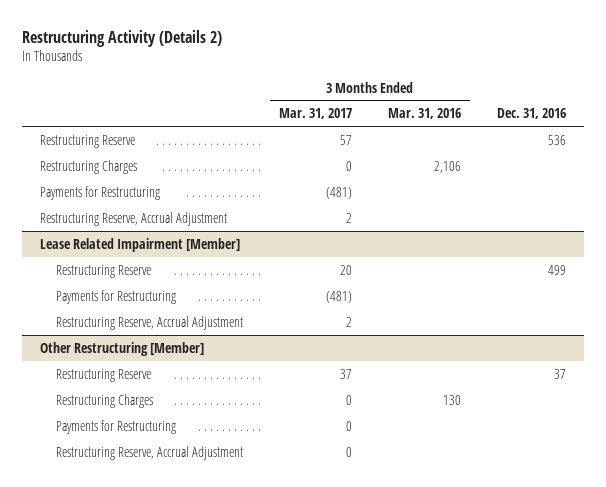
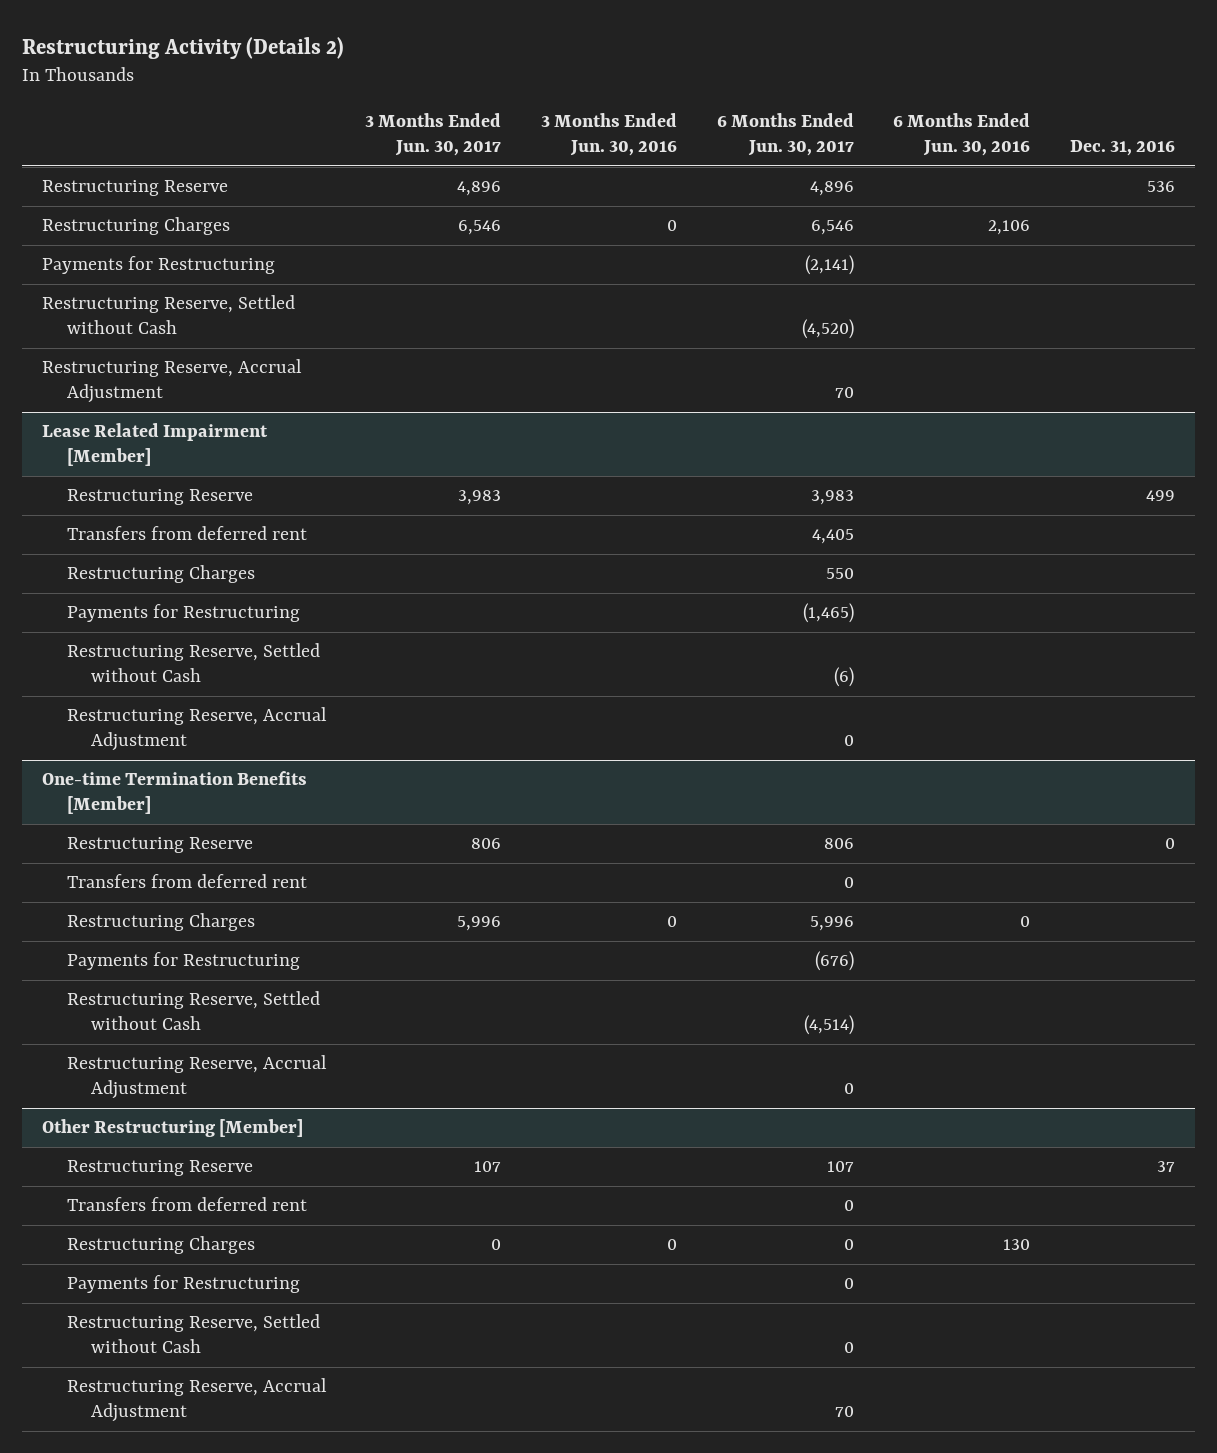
- | 3 Months Ended Mar. 31, 2017 | 3 Months Ended Mar. 31, 2016 | Dec. 31, 2016
+ | 3 Months Ended Jun. 30, 2017 | 3 Months Ended Jun. 30, 2016 | 6 Months Ended Jun. 30, 2017 | 6 Months Ended Jun. 30, 2016 | Dec. 31, 2016
+ Restructuring Reserve, Settled without Cash | | | (4,520) | |
@ Lease Related Impairment [Member]
+ Transfers from deferred rent | | | 4,405 | |
+ Restructuring Charges | | | 550 | |
+ Restructuring Reserve, Settled without Cash | | | (6) | |
+ One-time Termination Benefits [Member]
+ Restructuring Reserve | 806 | | 806 | | 0
+ Transfers from deferred rent | | | 0 | |
+ Restructuring Charges | 5,996 | 0 | 5,996 | 0 |
+ Payments for Restructuring | | | (676) | |
+ Restructuring Reserve, Settled without Cash | | | (4,514) | |
+ Restructuring Reserve, Accrual Adjustment | | | 0 | |
@ Other Restructuring [Member]
+ Transfers from deferred rent | | | 0 | |
+ Restructuring Reserve, Settled without Cash | | | 0 | |

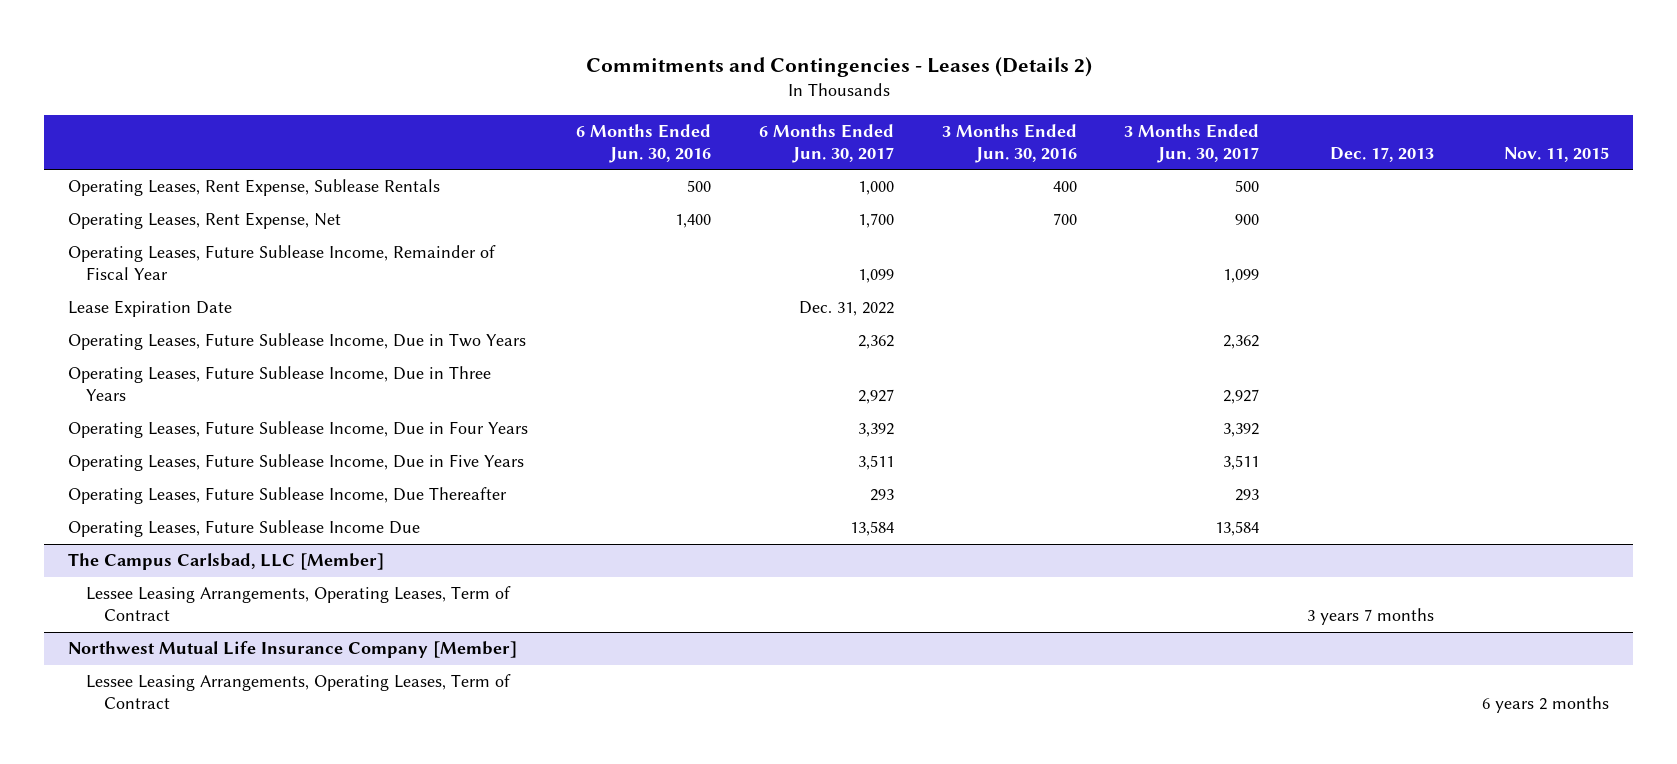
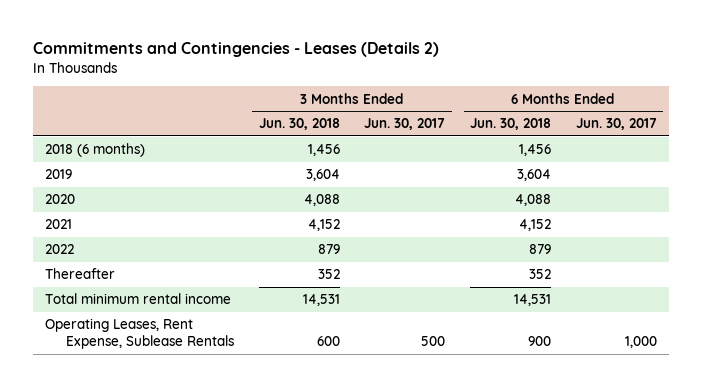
- | 6 Months Ended Jun. 30, 2016 | 6 Months Ended Jun. 30, 2017 | 3 Months Ended Jun. 30, 2016 | 3 Months Ended Jun. 30, 2017 | Dec. 17, 2013 | Nov. 11, 2015
+ | 3 Months Ended Jun. 30, 2018 | 3 Months Ended Jun. 30, 2017 | 6 Months Ended Jun. 30, 2018 | 6 Months Ended Jun. 30, 2017
+ 2018 (6 months) | 1,456 | | 1,456 |
+ 2019 | 3,604 | | 3,604 |
+ 2020 | 4,088 | | 4,088 |
+ 2021 | 4,152 | | 4,152 |
+ 2022 | 879 | | 879 |
+ Thereafter | 352 | | 352 |
+ Total minimum rental income | 14,531 | | 14,531 |
- Operating Leases, Rent Expense, Net | 1,400 | 1,700 | 700 | 900 | |
- Operating Leases, Future Sublease Income, Remainder of Fiscal Year | | 1,099 | | 1,099 | |
- Lease Expiration Date | | Dec. 31, 2022 | | | |
- Operating Leases, Future Sublease Income, Due in Two Years | | 2,362 | | 2,362 | |
- Operating Leases, Future Sublease Income, Due in Three Years | | 2,927 | | 2,927 | |
- Operating Leases, Future Sublease Income, Due in Four Years | | 3,392 | | 3,392 | |
- Operating Leases, Future Sublease Income, Due in Five Years | | 3,511 | | 3,511 | |
- Operating Leases, Future Sublease Income, Due Thereafter | | 293 | | 293 | |
- Operating Leases, Future Sublease Income Due | | 13,584 | | 13,584 | |
- The Campus Carlsbad, LLC [Member]
- Lessee Leasing Arrangements, Operating Leases, Term of Contract | | | | | 3 years 7 months |
- Northwest Mutual Life Insurance Company [Member]
- Lessee Leasing Arrangements, Operating Leases, Term of Contract | | | | | | 6 years 2 months

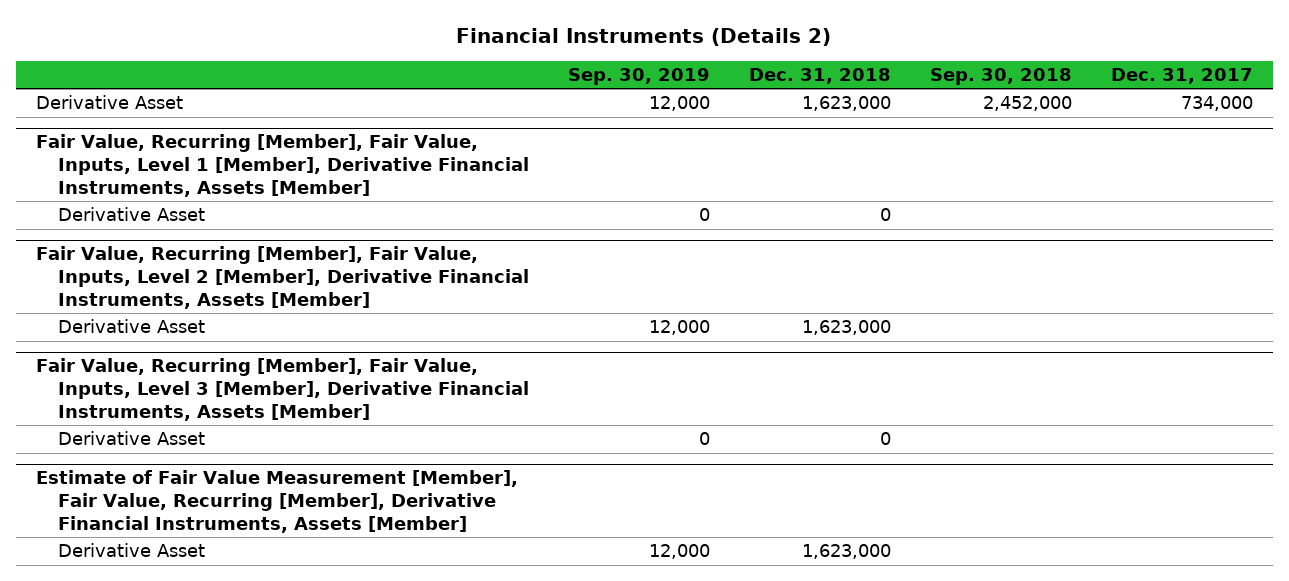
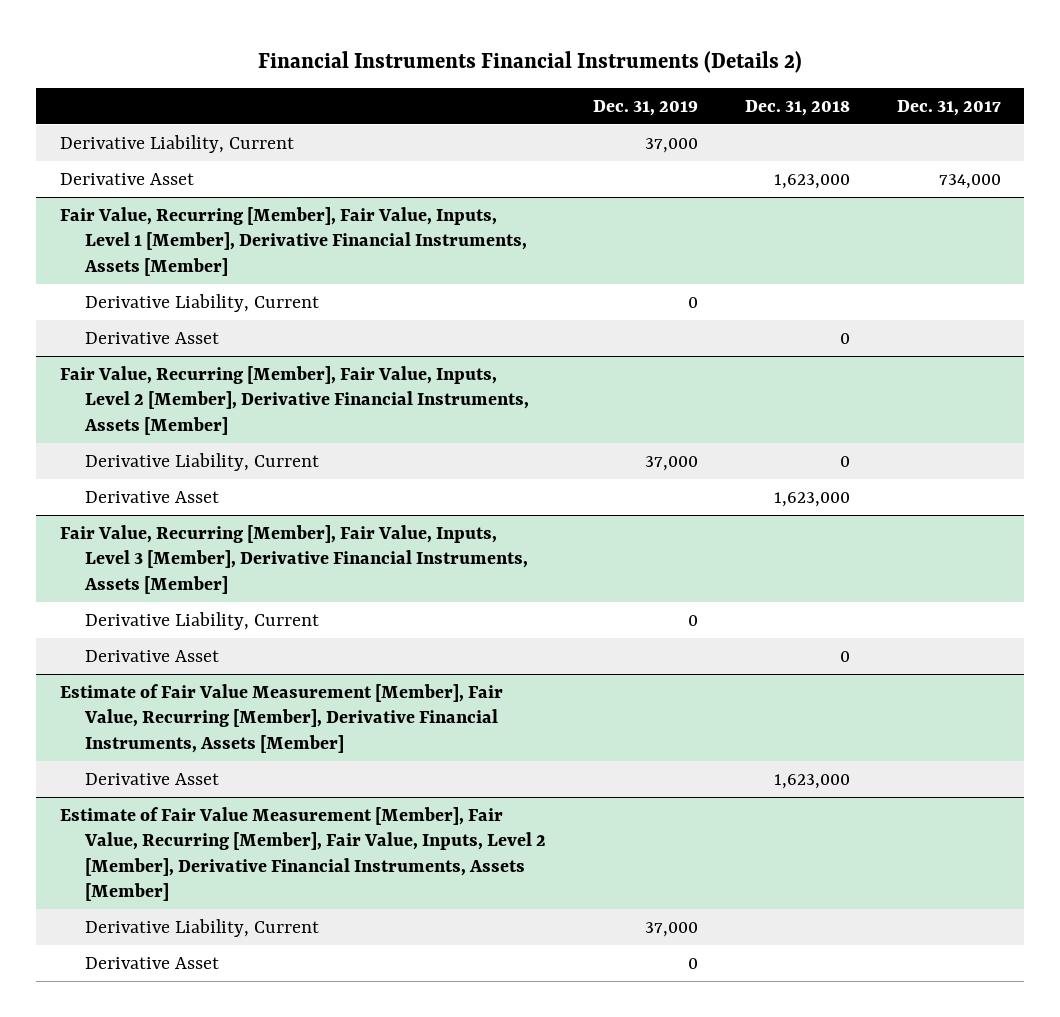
- Financial Instruments (Details 2)
+ Financial Instruments Financial Instruments (Details 2)
- | Sep. 30, 2019 | Dec. 31, 2018 | Sep. 30, 2018 | Dec. 31, 2017
+ | Dec. 31, 2019 | Dec. 31, 2018 | Dec. 31, 2017
+ Derivative Liability, Current | 37,000 | |
@ Fair Value, Recurring [Member], Fair Value, Inputs, Level 1 [Member], Derivative Financial Instruments, Assets [Member]
+ Derivative Liability, Current | 0 | |
@ Fair Value, Recurring [Member], Fair Value, Inputs, Level 2 [Member], Derivative Financial Instruments, Assets [Member]
+ Derivative Liability, Current | 37,000 | 0 |
@ Fair Value, Recurring [Member], Fair Value, Inputs, Level 3 [Member], Derivative Financial Instruments, Assets [Member]
+ Derivative Liability, Current | 0 | |
+ Estimate of Fair Value Measurement [Member], Fair Value, Recurring [Member], Fair Value, Inputs, Level 2 [Member], Derivative Financial Instruments, Assets [Member]
+ Derivative Liability, Current | 37,000 | |
+ Derivative Asset | 0 | |

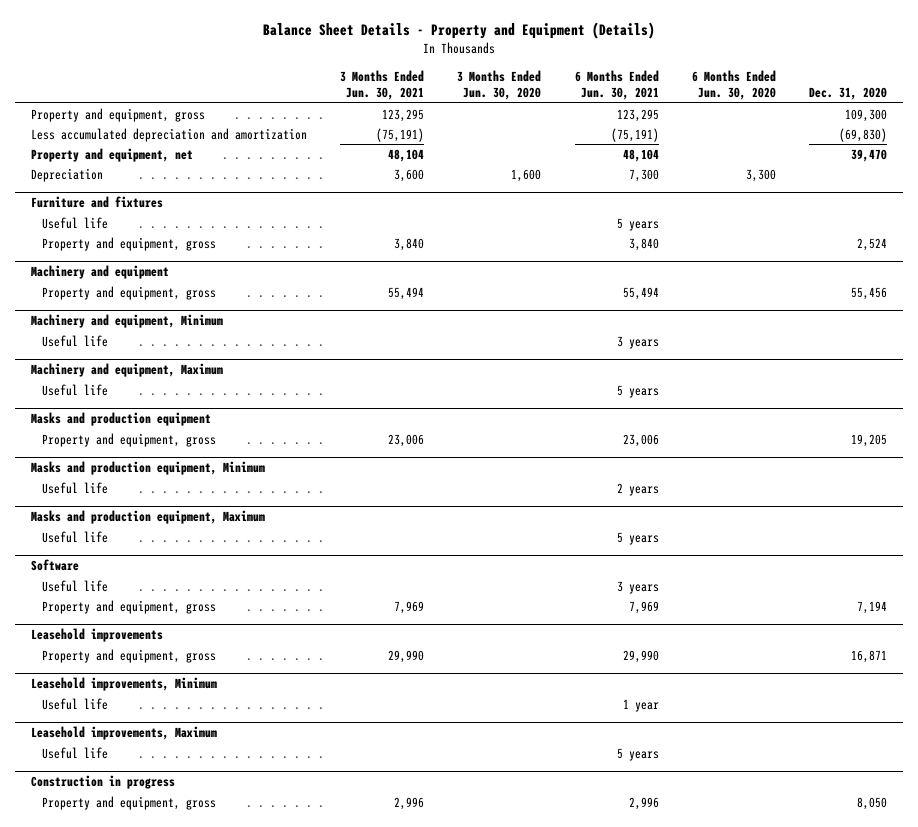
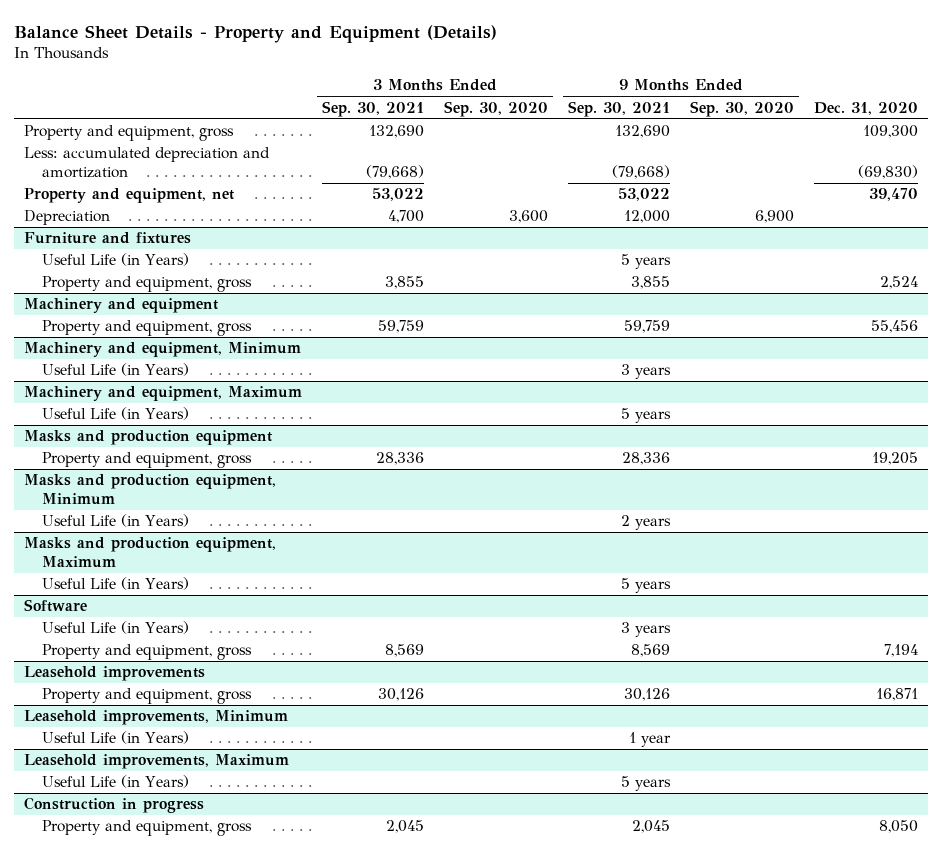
- | 3 Months Ended Jun. 30, 2021 | 3 Months Ended Jun. 30, 2020 | 6 Months Ended Jun. 30, 2021 | 6 Months Ended Jun. 30, 2020 | Dec. 31, 2020
+ | 3 Months Ended Sep. 30, 2021 | 3 Months Ended Sep. 30, 2020 | 9 Months Ended Sep. 30, 2021 | 9 Months Ended Sep. 30, 2020 | Dec. 31, 2020
- Less accumulated depreciation and amortization | (75,191) | | (75,191) | | (69,830)
+ Less: accumulated depreciation and amortization | (79,668) | | (79,668) | | (69,830)
@ Furniture and fixtures
- Useful life | | | 5 years | |
+ Useful Life (in Years) | | | 5 years | |
@ Machinery and equipment, Minimum
- Useful life | | | 3 years | |
+ Useful Life (in Years) | | | 3 years | |
@ Machinery and equipment, Maximum
- Useful life | | | 5 years | |
+ Useful Life (in Years) | | | 5 years | |
@ Masks and production equipment, Minimum
- Useful life | | | 2 years | |
+ Useful Life (in Years) | | | 2 years | |
@ Masks and production equipment, Maximum
- Useful life | | | 5 years | |
+ Useful Life (in Years) | | | 5 years | |
@ Software
- Useful life | | | 3 years | |
+ Useful Life (in Years) | | | 3 years | |
@ Leasehold improvements, Minimum
- Useful life | | | 1 year | |
+ Useful Life (in Years) | | | 1 year | |
@ Leasehold improvements, Maximum
- Useful life | | | 5 years | |
+ Useful Life (in Years) | | | 5 years | |

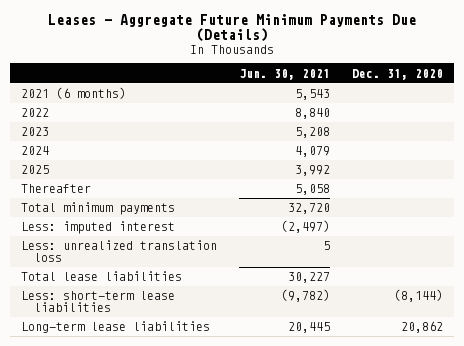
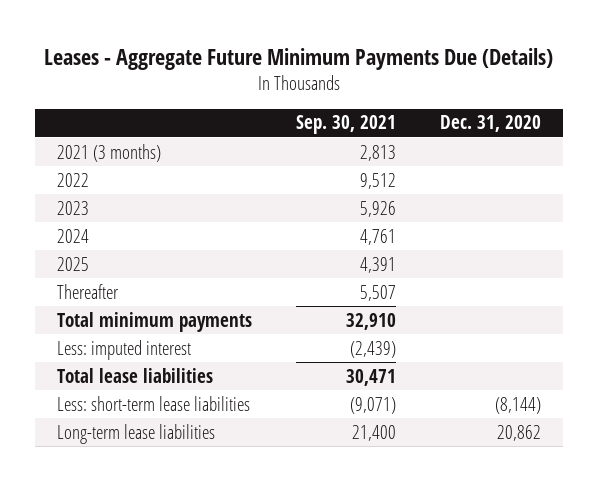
- | Jun. 30, 2021 | Dec. 31, 2020
+ | Sep. 30, 2021 | Dec. 31, 2020
- 2021 (6 months) | 5,543 |
+ 2021 (3 months) | 2,813 |
- Less: unrealized translation loss | 5 |

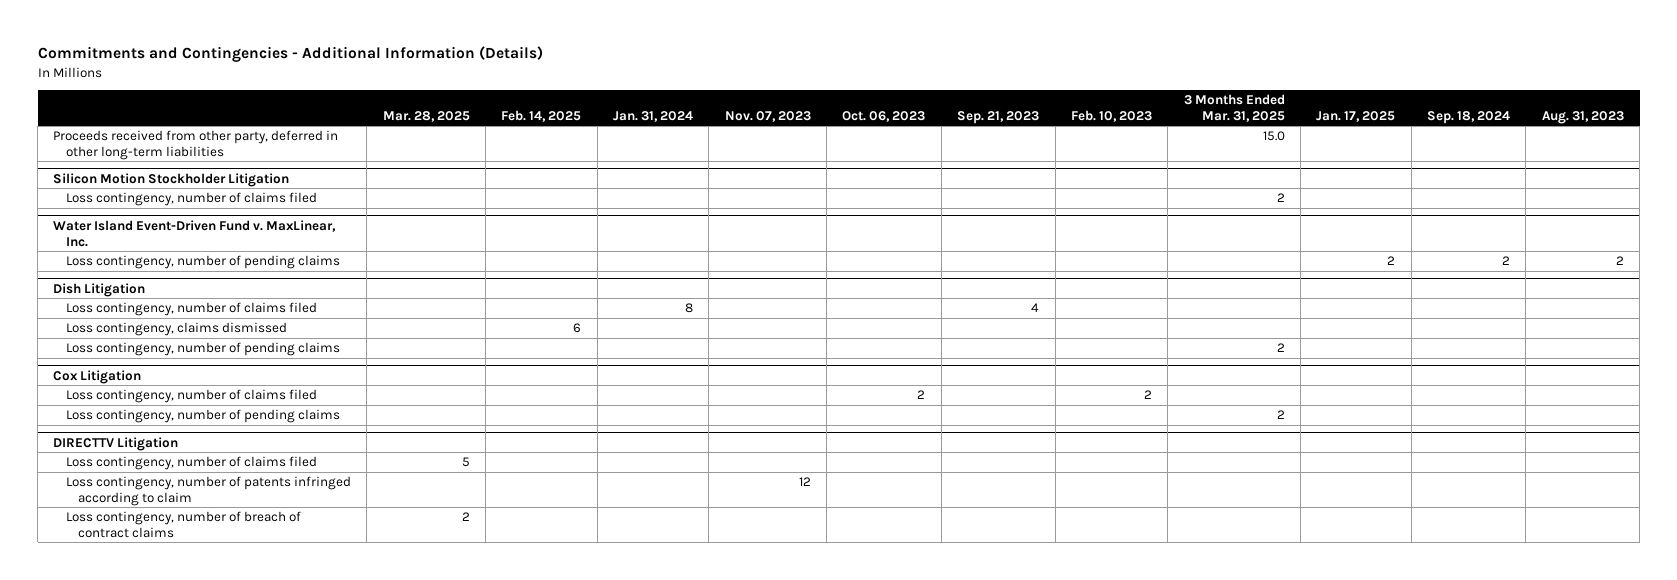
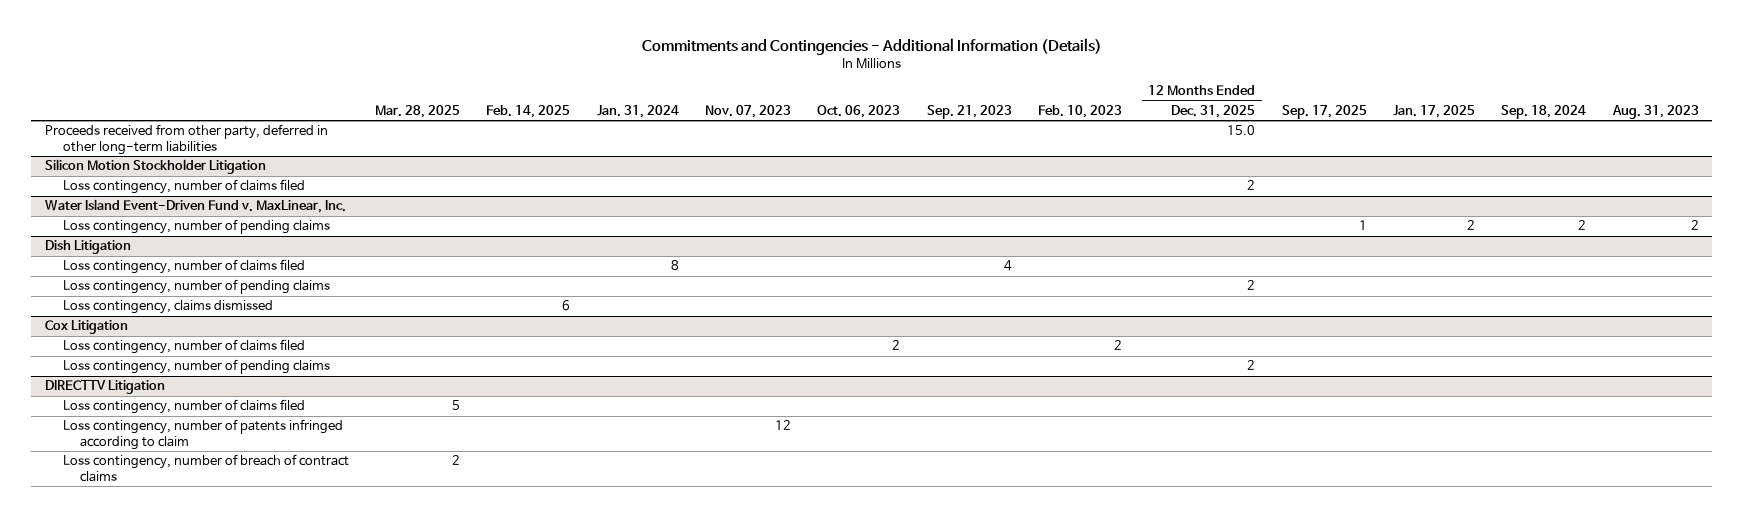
- | Mar. 28, 2025 | Feb. 14, 2025 | Jan. 31, 2024 | Nov. 07, 2023 | Oct. 06, 2023 | Sep. 21, 2023 | Feb. 10, 2023 | 3 Months Ended Mar. 31, 2025 | Jan. 17, 2025 | Sep. 18, 2024 | Aug. 31, 2023
+ | Mar. 28, 2025 | Feb. 14, 2025 | Jan. 31, 2024 | Nov. 07, 2023 | Oct. 06, 2023 | Sep. 21, 2023 | Feb. 10, 2023 | 12 Months Ended Dec. 31, 2025 | Sep. 17, 2025 | Jan. 17, 2025 | Sep. 18, 2024 | Aug. 31, 2023
@ Dish Litigation
moved down: Loss contingency, claims dismissed | | 6 | | | | | | | | | |

